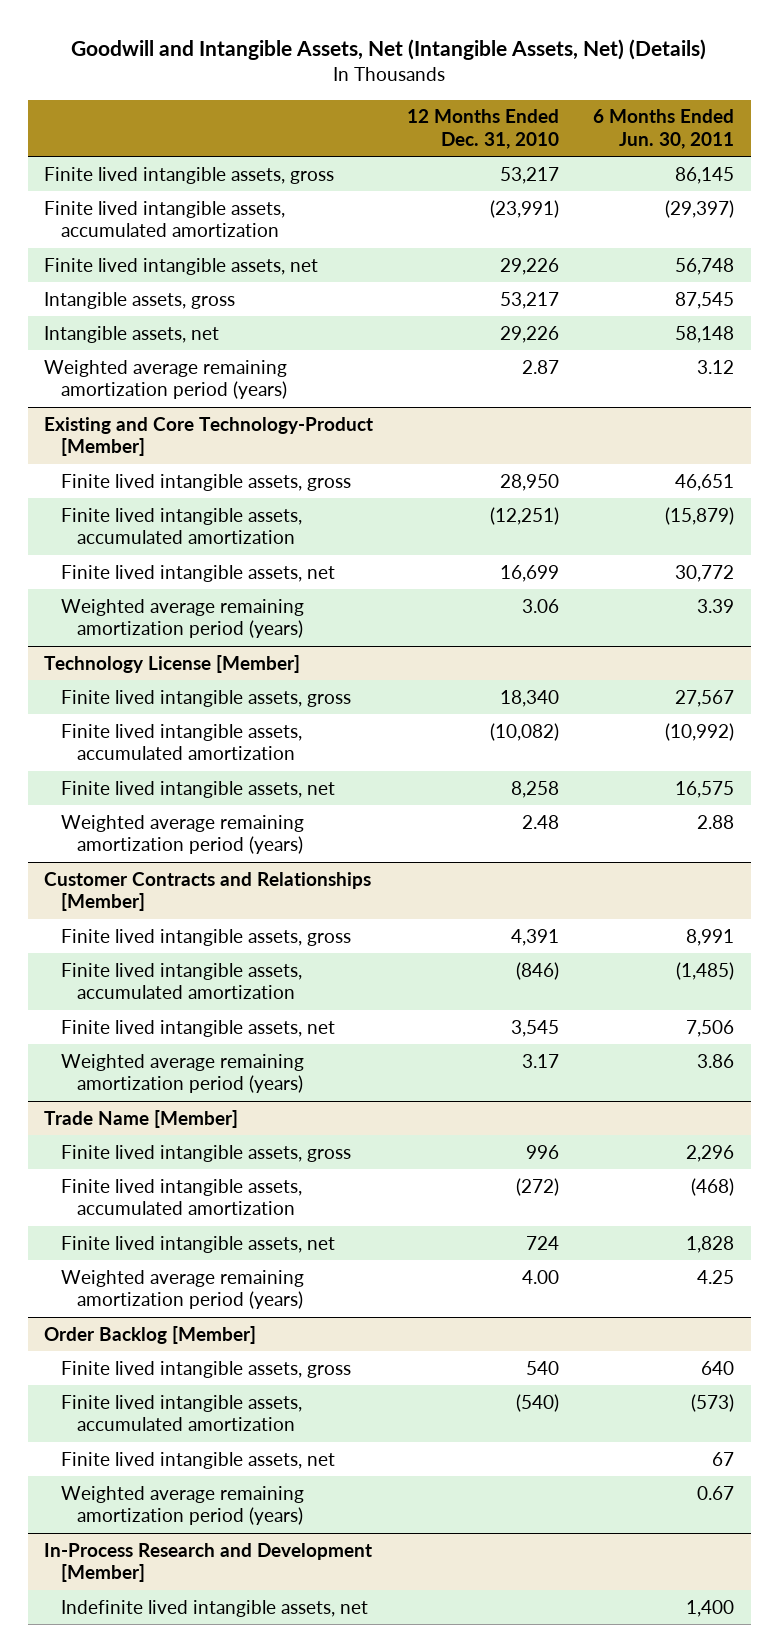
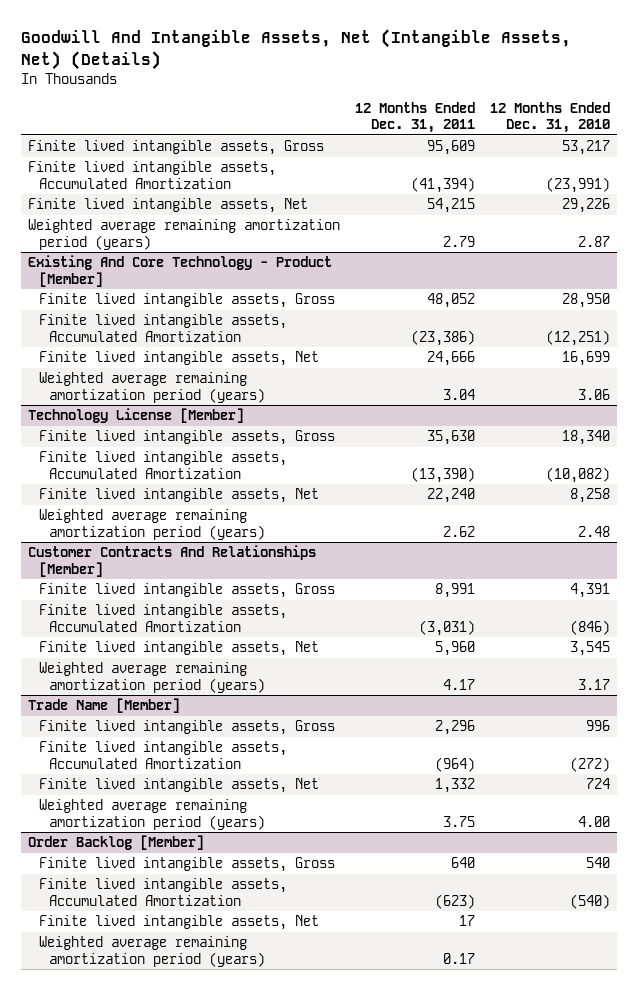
- Goodwill and Intangible Assets, Net (Intangible Assets, Net) (Details)
+ Goodwill And Intangible Assets, Net (Intangible Assets, Net) (Details)
- | 12 Months Ended Dec. 31, 2010 | 6 Months Ended Jun. 30, 2011
+ | 12 Months Ended Dec. 31, 2011 | 12 Months Ended Dec. 31, 2010
- Finite lived intangible assets, gross | 53,217 | 86,145
- Finite lived intangible assets, accumulated amortization | (23,991) | (29,397)
- Finite lived intangible assets, net | 29,226 | 56,748
- Intangible assets, gross | 53,217 | 87,545
- Intangible assets, net | 29,226 | 58,148
+ Finite lived intangible assets, Gross | 95,609 | 53,217
+ Finite lived intangible assets, Accumulated Amortization | (41,394) | (23,991)
+ Finite lived intangible assets, Net | 54,215 | 29,226
- Existing and Core Technology-Product [Member]
- Finite lived intangible assets, gross | 28,950 | 46,651
- Finite lived intangible assets, accumulated amortization | (12,251) | (15,879)
- Finite lived intangible assets, net | 16,699 | 30,772
+ Existing And Core Technology - Product [Member]
+ Finite lived intangible assets, Gross | 48,052 | 28,950
+ Finite lived intangible assets, Accumulated Amortization | (23,386) | (12,251)
+ Finite lived intangible assets, Net | 24,666 | 16,699
@ Technology License [Member]
- Finite lived intangible assets, gross | 18,340 | 27,567
- Finite lived intangible assets, accumulated amortization | (10,082) | (10,992)
- Finite lived intangible assets, net | 8,258 | 16,575
+ Finite lived intangible assets, Gross | 35,630 | 18,340
+ Finite lived intangible assets, Accumulated Amortization | (13,390) | (10,082)
+ Finite lived intangible assets, Net | 22,240 | 8,258
- Customer Contracts and Relationships [Member]
- Finite lived intangible assets, gross | 4,391 | 8,991
- Finite lived intangible assets, accumulated amortization | (846) | (1,485)
- Finite lived intangible assets, net | 3,545 | 7,506
+ Customer Contracts And Relationships [Member]
+ Finite lived intangible assets, Gross | 8,991 | 4,391
+ Finite lived intangible assets, Accumulated Amortization | (3,031) | (846)
+ Finite lived intangible assets, Net | 5,960 | 3,545
@ Trade Name [Member]
- Finite lived intangible assets, gross | 996 | 2,296
- Finite lived intangible assets, accumulated amortization | (272) | (468)
- Finite lived intangible assets, net | 724 | 1,828
+ Finite lived intangible assets, Gross | 2,296 | 996
+ Finite lived intangible assets, Accumulated Amortization | (964) | (272)
+ Finite lived intangible assets, Net | 1,332 | 724
@ Order Backlog [Member]
- Finite lived intangible assets, gross | 540 | 640
- Finite lived intangible assets, accumulated amortization | (540) | (573)
- Finite lived intangible assets, net | | 67
+ Finite lived intangible assets, Gross | 640 | 540
+ Finite lived intangible assets, Accumulated Amortization | (623) | (540)
+ Finite lived intangible assets, Net | 17 |
- In-Process Research and Development [Member]
- Indefinite lived intangible assets, net | | 1,400

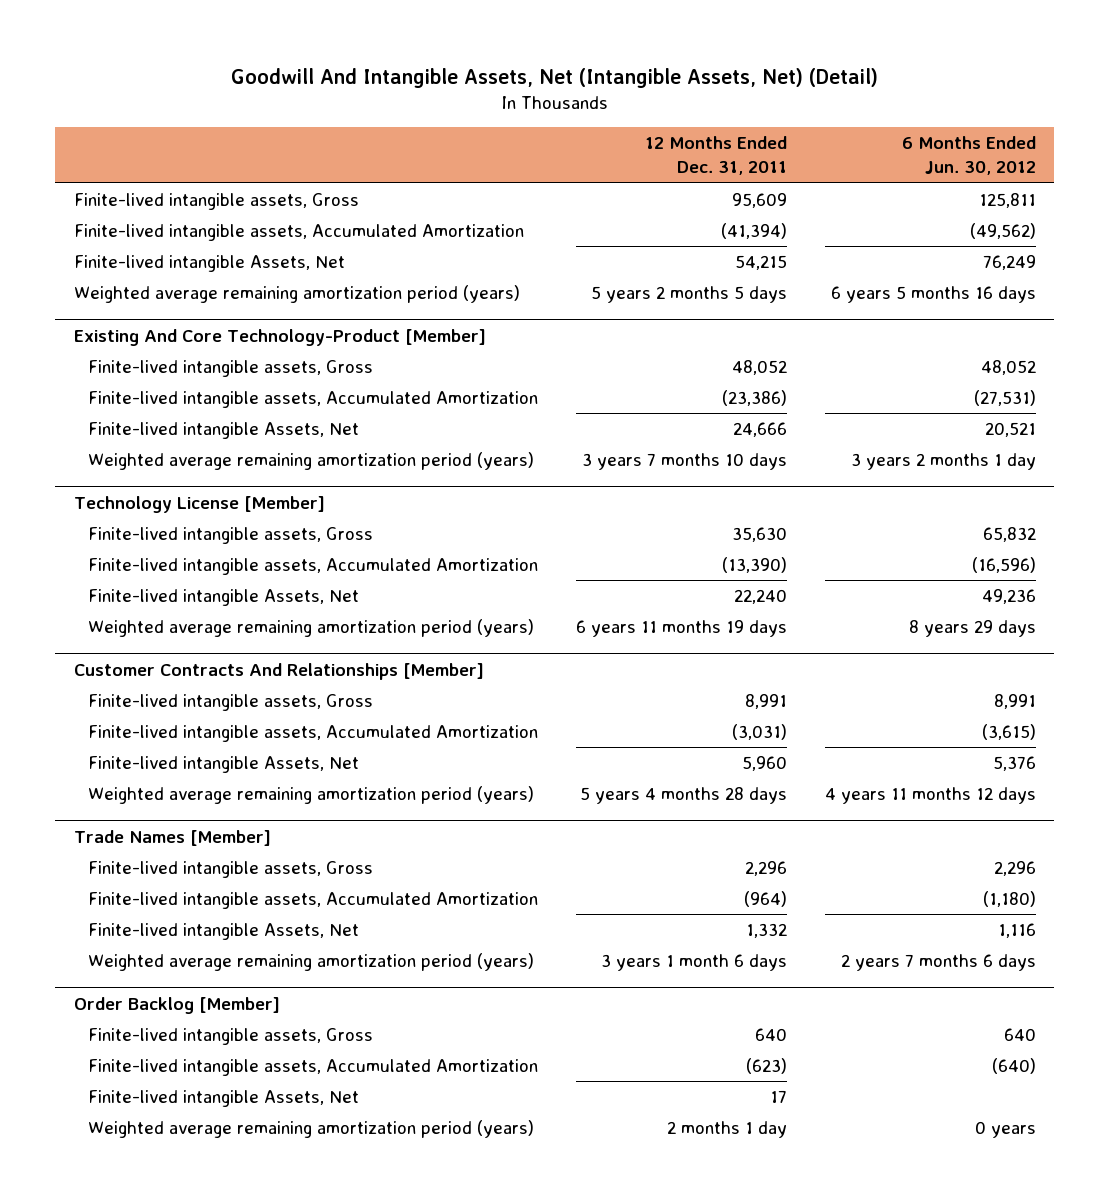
- Goodwill And Intangible Assets, Net (Intangible Assets, Net) (Details)
+ Goodwill And Intangible Assets, Net (Intangible Assets, Net) (Detail)
- | 12 Months Ended Dec. 31, 2011 | 12 Months Ended Dec. 31, 2010
+ | 12 Months Ended Dec. 31, 2011 | 6 Months Ended Jun. 30, 2012
- Finite lived intangible assets, Gross | 95,609 | 53,217
- Finite lived intangible assets, Accumulated Amortization | (41,394) | (23,991)
- Finite lived intangible assets, Net | 54,215 | 29,226
- Weighted average remaining amortization period (years) | 2.79 | 2.87
- Existing And Core Technology - Product [Member]
- Finite lived intangible assets, Gross | 48,052 | 28,950
- Finite lived intangible assets, Accumulated Amortization | (23,386) | (12,251)
- Finite lived intangible assets, Net | 24,666 | 16,699
- Weighted average remaining amortization period (years) | 3.04 | 3.06
+ Finite-lived intangible assets, Gross | 95,609 | 125,811
+ Finite-lived intangible assets, Accumulated Amortization | (41,394) | (49,562)
+ Finite-lived intangible Assets, Net | 54,215 | 76,249
+ Weighted average remaining amortization period (years) | 5 years 2 months 5 days | 6 years 5 months 16 days
+ Existing And Core Technology-Product [Member]
+ Finite-lived intangible assets, Gross | 48,052 | 48,052
+ Finite-lived intangible assets, Accumulated Amortization | (23,386) | (27,531)
+ Finite-lived intangible Assets, Net | 24,666 | 20,521
+ Weighted average remaining amortization period (years) | 3 years 7 months 10 days | 3 years 2 months 1 day
@ Technology License [Member]
- Finite lived intangible assets, Gross | 35,630 | 18,340
- Finite lived intangible assets, Accumulated Amortization | (13,390) | (10,082)
- Finite lived intangible assets, Net | 22,240 | 8,258
- Weighted average remaining amortization period (years) | 2.62 | 2.48
+ Finite-lived intangible assets, Gross | 35,630 | 65,832
+ Finite-lived intangible assets, Accumulated Amortization | (13,390) | (16,596)
+ Finite-lived intangible Assets, Net | 22,240 | 49,236
+ Weighted average remaining amortization period (years) | 6 years 11 months 19 days | 8 years 29 days
@ Customer Contracts And Relationships [Member]
- Finite lived intangible assets, Gross | 8,991 | 4,391
- Finite lived intangible assets, Accumulated Amortization | (3,031) | (846)
- Finite lived intangible assets, Net | 5,960 | 3,545
- Weighted average remaining amortization period (years) | 4.17 | 3.17
- Trade Name [Member]
- Finite lived intangible assets, Gross | 2,296 | 996
- Finite lived intangible assets, Accumulated Amortization | (964) | (272)
- Finite lived intangible assets, Net | 1,332 | 724
- Weighted average remaining amortization period (years) | 3.75 | 4.00
@ Customer Contracts And Relationships [Member]
+ Finite-lived intangible assets, Gross | 8,991 | 8,991
+ Finite-lived intangible assets, Accumulated Amortization | (3,031) | (3,615)
+ Finite-lived intangible Assets, Net | 5,960 | 5,376
+ Weighted average remaining amortization period (years) | 5 years 4 months 28 days | 4 years 11 months 12 days
+ Trade Names [Member]
+ Finite-lived intangible assets, Gross | 2,296 | 2,296
+ Finite-lived intangible assets, Accumulated Amortization | (964) | (1,180)
+ Finite-lived intangible Assets, Net | 1,332 | 1,116
+ Weighted average remaining amortization period (years) | 3 years 1 month 6 days | 2 years 7 months 6 days
@ Order Backlog [Member]
- Finite lived intangible assets, Gross | 640 | 540
- Finite lived intangible assets, Accumulated Amortization | (623) | (540)
- Finite lived intangible assets, Net | 17 |
- Weighted average remaining amortization period (years) | 0.17 |
+ Finite-lived intangible assets, Gross | 640 | 640
+ Finite-lived intangible assets, Accumulated Amortization | (623) | (640)
+ Finite-lived intangible Assets, Net | 17 |
+ Weighted average remaining amortization period (years) | 2 months 1 day | 0 years

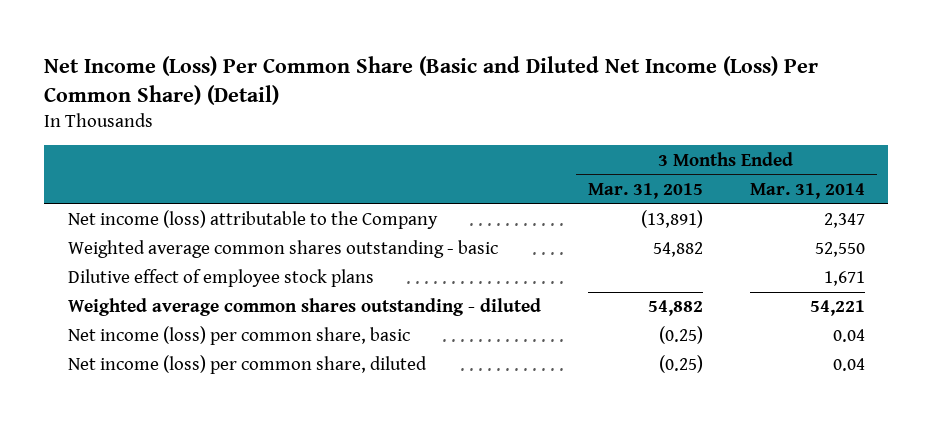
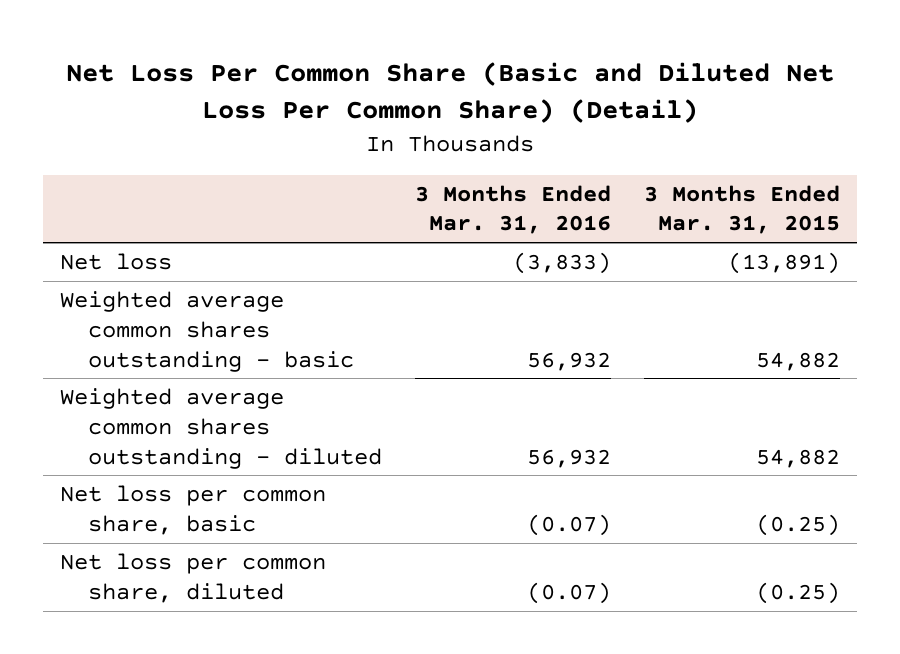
- Net Income (Loss) Per Common Share (Basic and Diluted Net Income (Loss) Per Common Share) (Detail)
+ Net Loss Per Common Share (Basic and Diluted Net Loss Per Common Share) (Detail)
- | 3 Months Ended Mar. 31, 2015 | 3 Months Ended Mar. 31, 2014
+ | 3 Months Ended Mar. 31, 2016 | 3 Months Ended Mar. 31, 2015
- Net income (loss) attributable to the Company | (13,891) | 2,347
+ Net loss | (3,833) | (13,891)
- Dilutive effect of employee stock plans | | 1,671
- Net income (loss) per common share, basic | (0.25) | 0.04
- Net income (loss) per common share, diluted | (0.25) | 0.04
+ Net loss per common share, basic | (0.07) | (0.25)
+ Net loss per common share, diluted | (0.07) | (0.25)

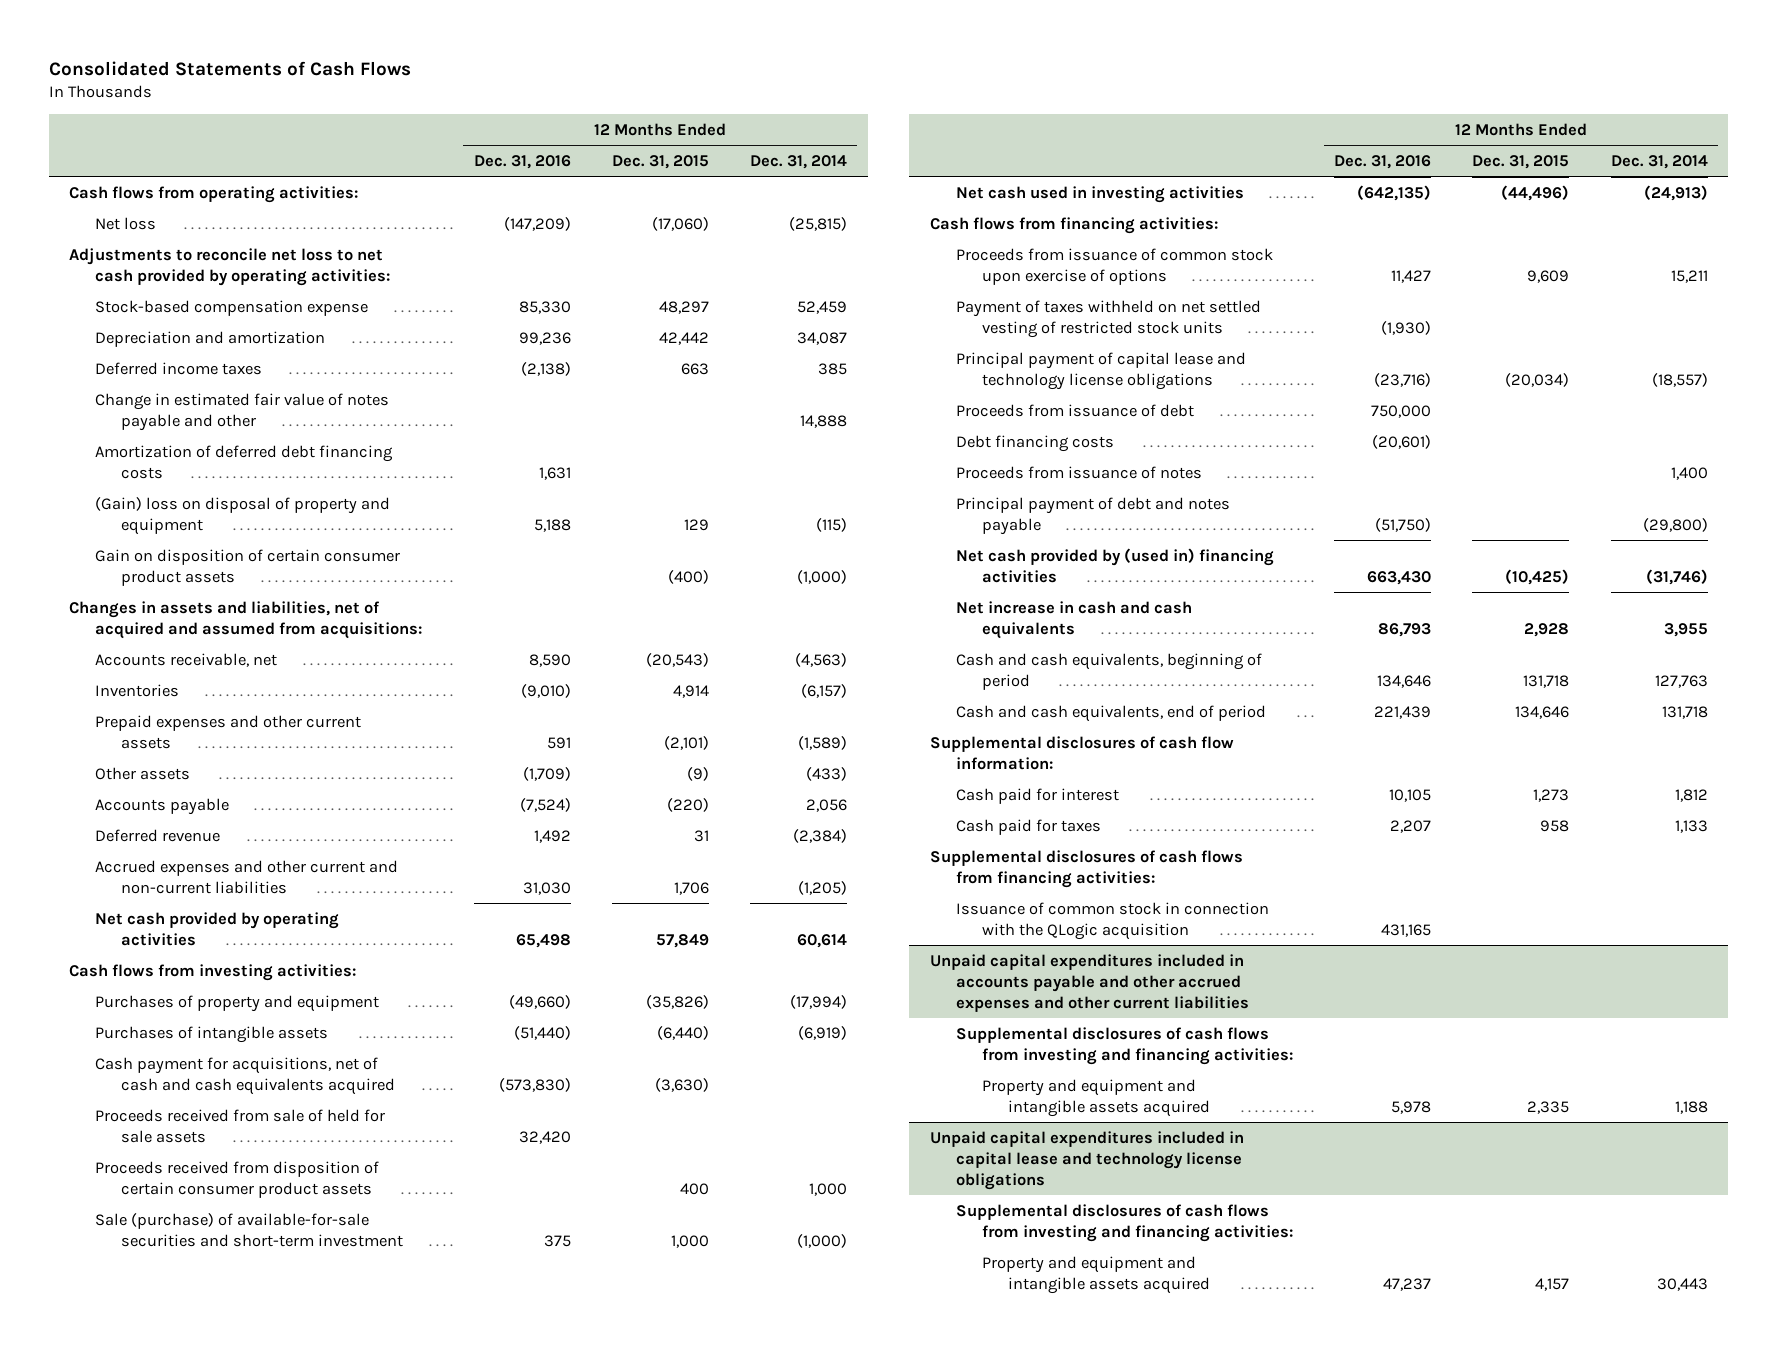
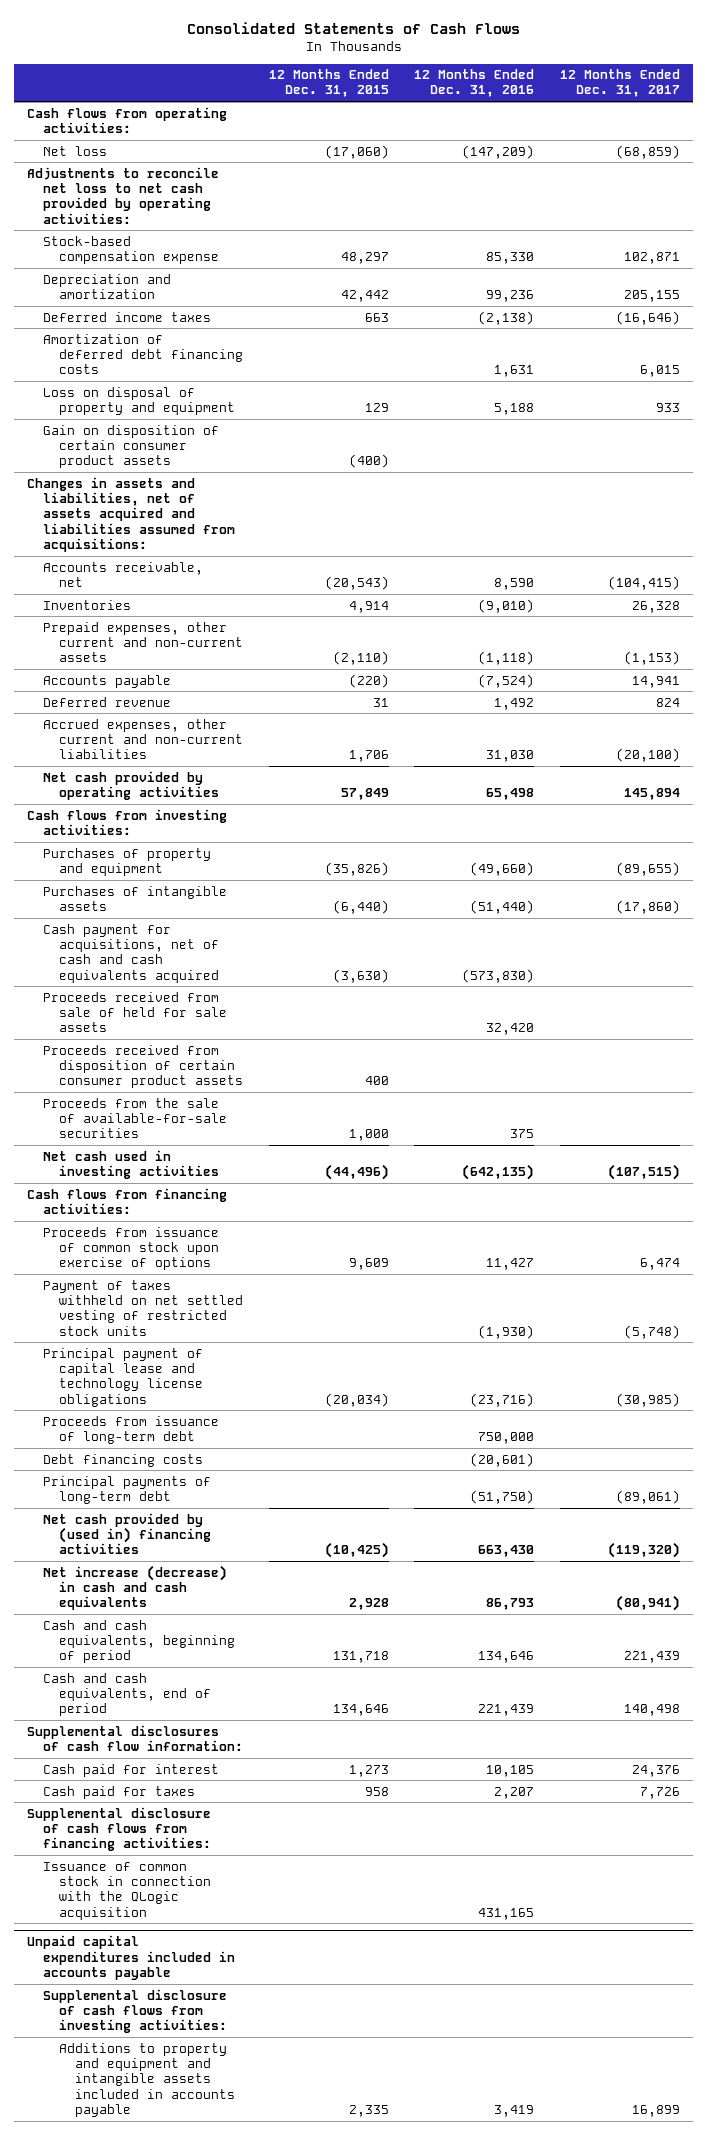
- | 12 Months Ended Dec. 31, 2016 | 12 Months Ended Dec. 31, 2015 | 12 Months Ended Dec. 31, 2014
+ | 12 Months Ended Dec. 31, 2015 | 12 Months Ended Dec. 31, 2016 | 12 Months Ended Dec. 31, 2017
- Change in estimated fair value of notes payable and other | | | 14,888
- (Gain) loss on disposal of property and equipment | 5,188 | 129 | (115)
+ Loss on disposal of property and equipment | 129 | 5,188 | 933
- Changes in assets and liabilities, net of acquired and assumed from acquisitions:
+ Changes in assets and liabilities, net of assets acquired and liabilities assumed from acquisitions:
- Prepaid expenses and other current assets | 591 | (2,101) | (1,589)
- Other assets | (1,709) | (9) | (433)
+ Prepaid expenses, other current and non-current assets | (2,110) | (1,118) | (1,153)
- Accrued expenses and other current and non-current liabilities | 31,030 | 1,706 | (1,205)
+ Accrued expenses, other current and non-current liabilities | 1,706 | 31,030 | (20,100)
- Sale (purchase) of available-for-sale securities and short-term investment | 375 | 1,000 | (1,000)
+ Proceeds from the sale of available-for-sale securities | 1,000 | 375 |
- Proceeds from issuance of debt | 750,000 | |
+ Proceeds from issuance of long-term debt | | 750,000 |
- Proceeds from issuance of notes | | | 1,400
- Principal payment of debt and notes payable | (51,750) | | (29,800)
+ Principal payments of long-term debt | | (51,750) | (89,061)
- Net increase in cash and cash equivalents | 86,793 | 2,928 | 3,955
+ Net increase (decrease) in cash and cash equivalents | 2,928 | 86,793 | (80,941)
- Supplemental disclosures of cash flows from financing activities:
+ Supplemental disclosure of cash flows from financing activities:
- Unpaid capital expenditures included in accounts payable and other accrued expenses and other current liabilities
- Supplemental disclosures of cash flows from investing and financing activities:
- Property and equipment and intangible assets acquired | 5,978 | 2,335 | 1,188
- Unpaid capital expenditures included in capital lease and technology license obligations
- Supplemental disclosures of cash flows from investing and financing activities:
- Property and equipment and intangible assets acquired | 47,237 | 4,157 | 30,443
+ Unpaid capital expenditures included in accounts payable
+ Supplemental disclosure of cash flows from investing activities:
+ Additions to property and equipment and intangible assets included in accounts payable | 2,335 | 3,419 | 16,899

